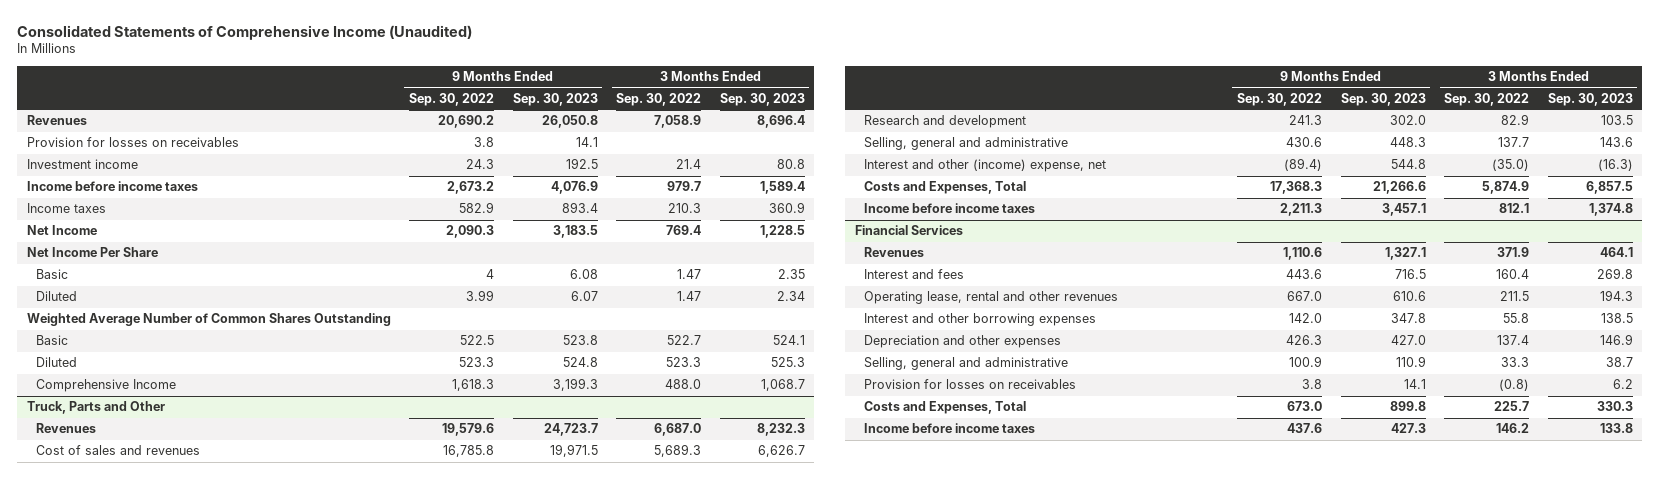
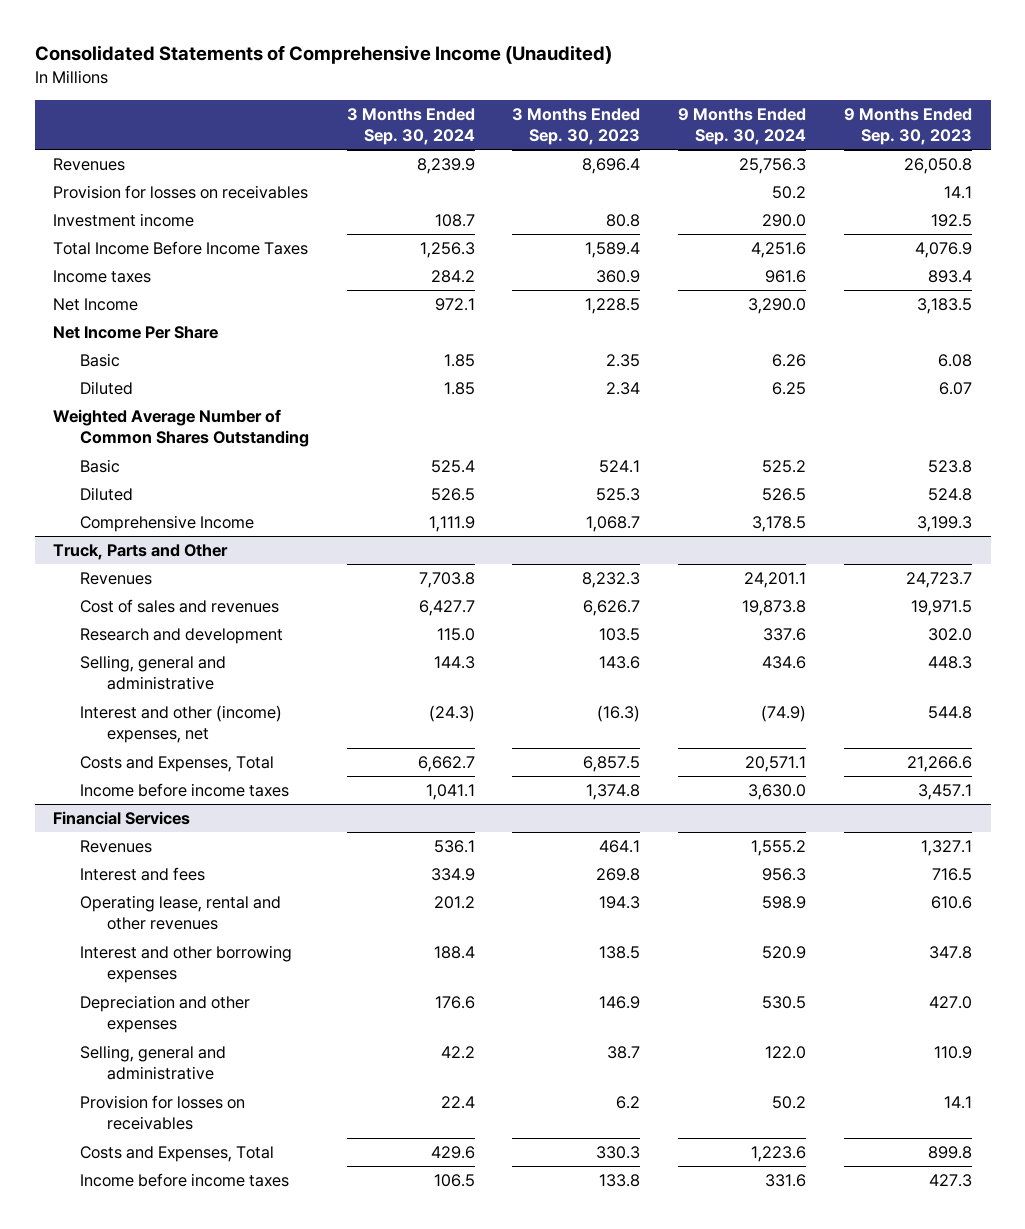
- | 9 Months Ended Sep. 30, 2022 | 9 Months Ended Sep. 30, 2023 | 3 Months Ended Sep. 30, 2022 | 3 Months Ended Sep. 30, 2023
+ | 3 Months Ended Sep. 30, 2024 | 3 Months Ended Sep. 30, 2023 | 9 Months Ended Sep. 30, 2024 | 9 Months Ended Sep. 30, 2023
- Income before income taxes | 2,673.2 | 4,076.9 | 979.7 | 1,589.4
+ Total Income Before Income Taxes | 1,256.3 | 1,589.4 | 4,251.6 | 4,076.9
@ Truck, Parts and Other
- Interest and other (income) expense, net | (89.4) | 544.8 | (35.0) | (16.3)
+ Interest and other (income) expenses, net | (24.3) | (16.3) | (74.9) | 544.8

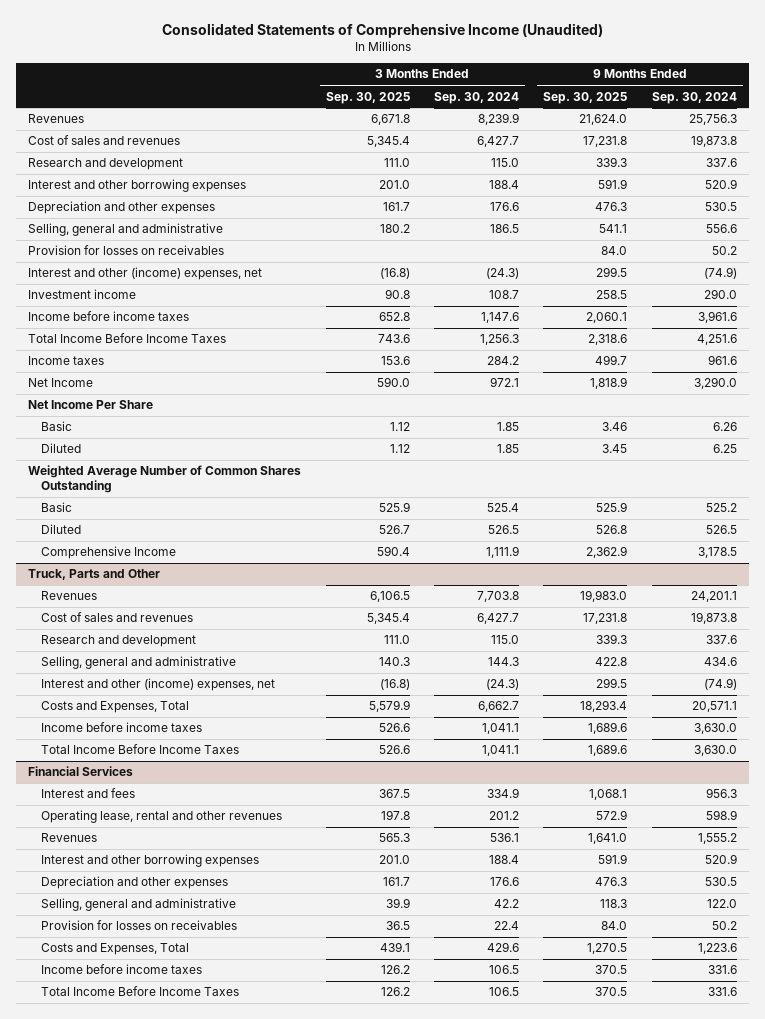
- | 3 Months Ended Sep. 30, 2024 | 3 Months Ended Sep. 30, 2023 | 9 Months Ended Sep. 30, 2024 | 9 Months Ended Sep. 30, 2023
+ | 3 Months Ended Sep. 30, 2025 | 3 Months Ended Sep. 30, 2024 | 9 Months Ended Sep. 30, 2025 | 9 Months Ended Sep. 30, 2024
+ Cost of sales and revenues | 5,345.4 | 6,427.7 | 17,231.8 | 19,873.8
+ Research and development | 111.0 | 115.0 | 339.3 | 337.6
+ Interest and other borrowing expenses | 201.0 | 188.4 | 591.9 | 520.9
+ Depreciation and other expenses | 161.7 | 176.6 | 476.3 | 530.5
+ Selling, general and administrative | 180.2 | 186.5 | 541.1 | 556.6
+ Interest and other (income) expenses, net | (16.8) | (24.3) | 299.5 | (74.9)
+ Income before income taxes | 652.8 | 1,147.6 | 2,060.1 | 3,961.6
@ Truck, Parts and Other
+ Total Income Before Income Taxes | 526.6 | 1,041.1 | 1,689.6 | 3,630.0
@ Financial Services
moved down: Revenues | 565.3 | 536.1 | 1,641.0 | 1,555.2
+ Total Income Before Income Taxes | 126.2 | 106.5 | 370.5 | 331.6

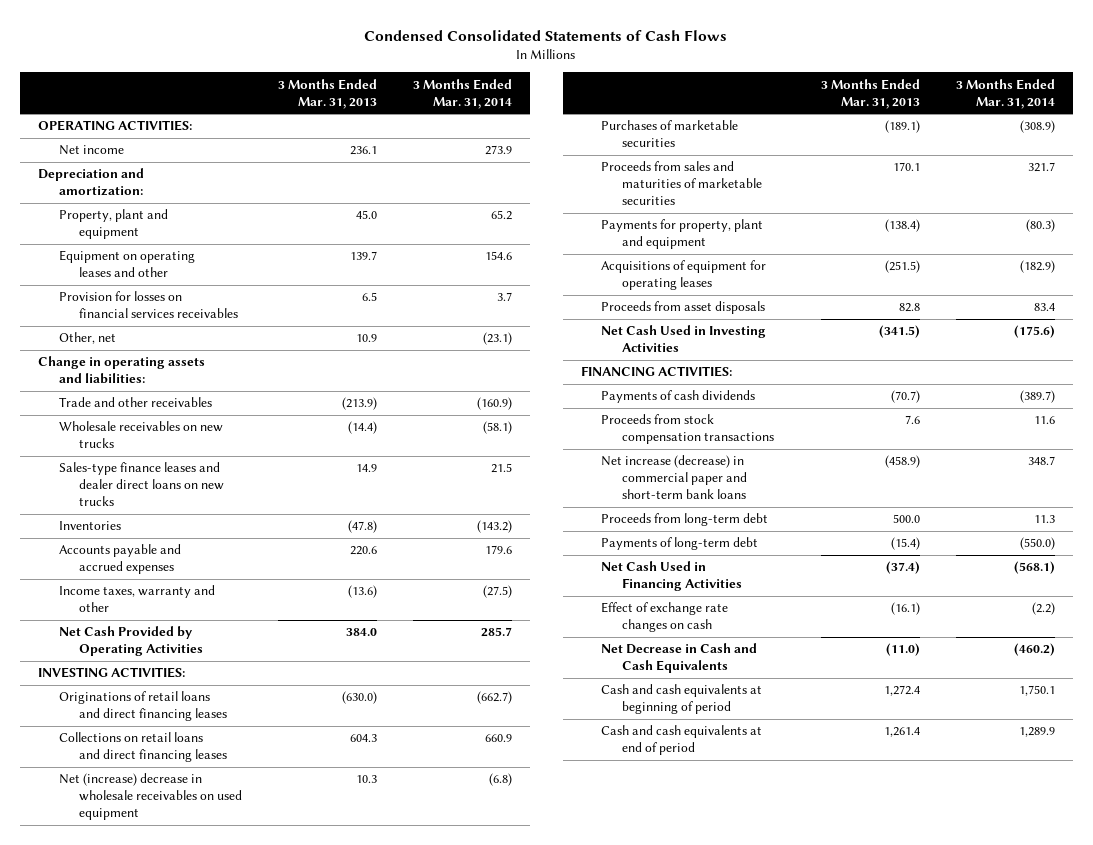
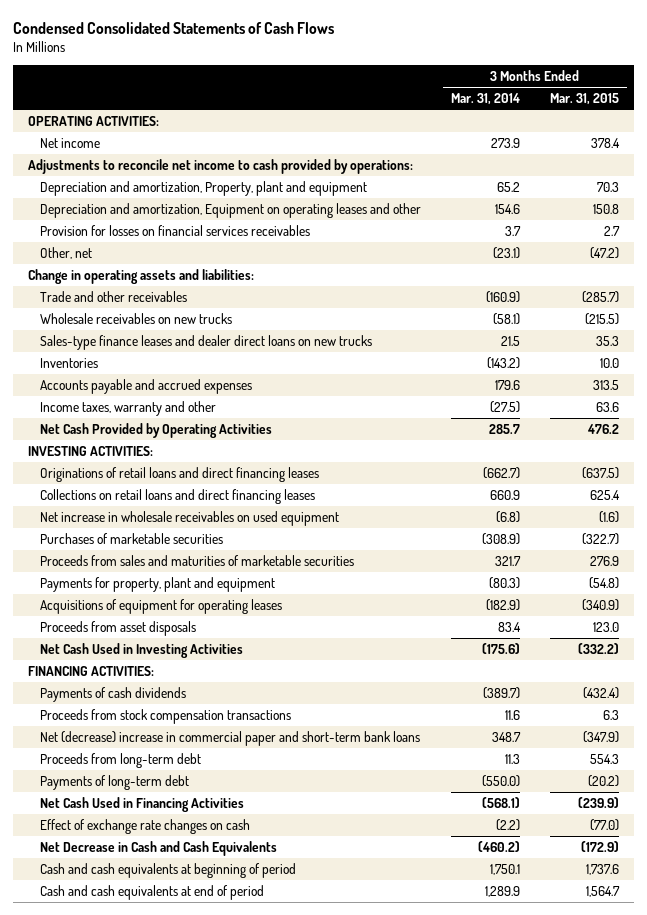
- | 3 Months Ended Mar. 31, 2013 | 3 Months Ended Mar. 31, 2014
+ | 3 Months Ended Mar. 31, 2014 | 3 Months Ended Mar. 31, 2015
- Depreciation and amortization:
- Property, plant and equipment | 45.0 | 65.2
- Equipment on operating leases and other | 139.7 | 154.6
+ Adjustments to reconcile net income to cash provided by operations:
+ Depreciation and amortization, Property, plant and equipment | 65.2 | 70.3
+ Depreciation and amortization, Equipment on operating leases and other | 154.6 | 150.8
- Net (increase) decrease in wholesale receivables on used equipment | 10.3 | (6.8)
+ Net increase in wholesale receivables on used equipment | (6.8) | (1.6)
- Net increase (decrease) in commercial paper and short-term bank loans | (458.9) | 348.7
+ Net (decrease) increase in commercial paper and short-term bank loans | 348.7 | (347.9)

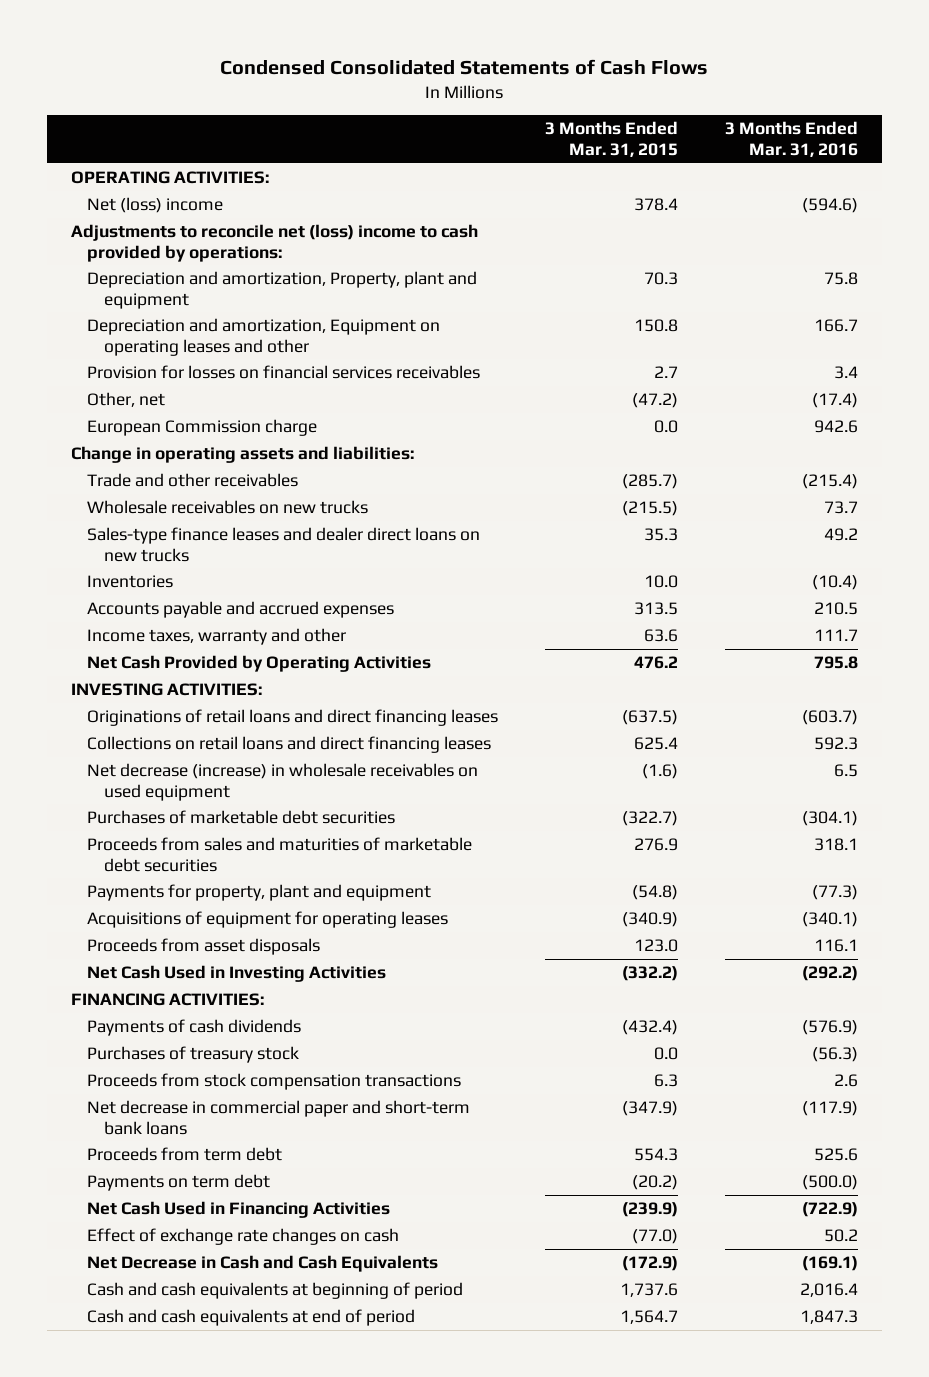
- | 3 Months Ended Mar. 31, 2014 | 3 Months Ended Mar. 31, 2015
+ | 3 Months Ended Mar. 31, 2015 | 3 Months Ended Mar. 31, 2016
- Net income | 273.9 | 378.4
- Adjustments to reconcile net income to cash provided by operations:
+ Net (loss) income | 378.4 | (594.6)
+ Adjustments to reconcile net (loss) income to cash provided by operations:
+ European Commission charge | 0.0 | 942.6
- Net increase in wholesale receivables on used equipment | (6.8) | (1.6)
- Purchases of marketable securities | (308.9) | (322.7)
- Proceeds from sales and maturities of marketable securities | 321.7 | 276.9
+ Net decrease (increase) in wholesale receivables on used equipment | (1.6) | 6.5
+ Purchases of marketable debt securities | (322.7) | (304.1)
+ Proceeds from sales and maturities of marketable debt securities | 276.9 | 318.1
+ Purchases of treasury stock | 0.0 | (56.3)
- Net (decrease) increase in commercial paper and short-term bank loans | 348.7 | (347.9)
- Proceeds from long-term debt | 11.3 | 554.3
- Payments of long-term debt | (550.0) | (20.2)
+ Net decrease in commercial paper and short-term bank loans | (347.9) | (117.9)
+ Proceeds from term debt | 554.3 | 525.6
+ Payments on term debt | (20.2) | (500.0)

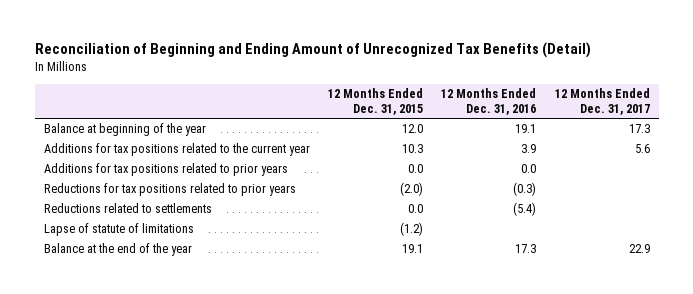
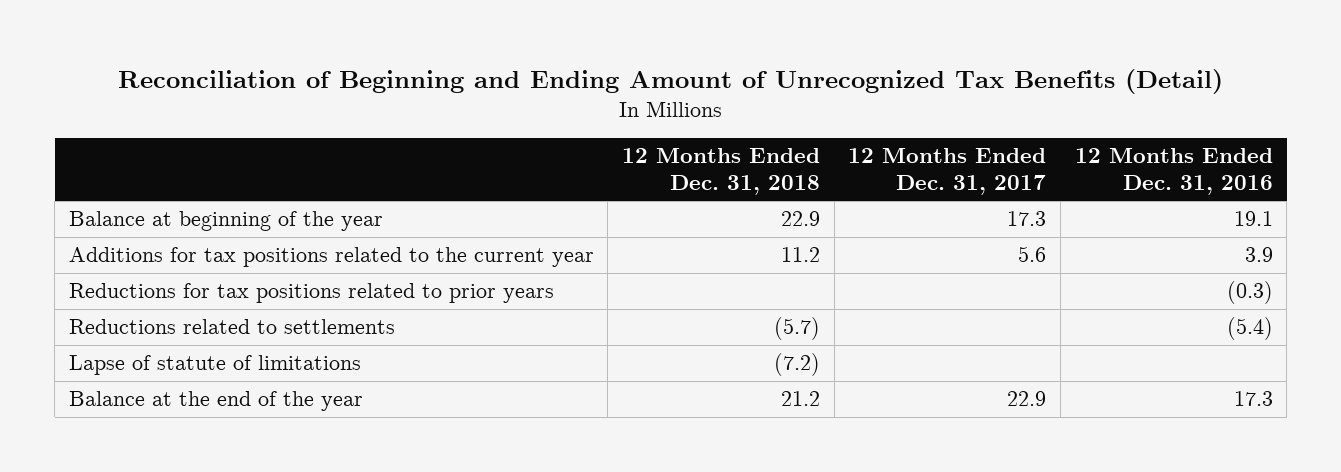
- | 12 Months Ended Dec. 31, 2015 | 12 Months Ended Dec. 31, 2016 | 12 Months Ended Dec. 31, 2017
+ | 12 Months Ended Dec. 31, 2018 | 12 Months Ended Dec. 31, 2017 | 12 Months Ended Dec. 31, 2016
- Additions for tax positions related to prior years | 0.0 | 0.0 |

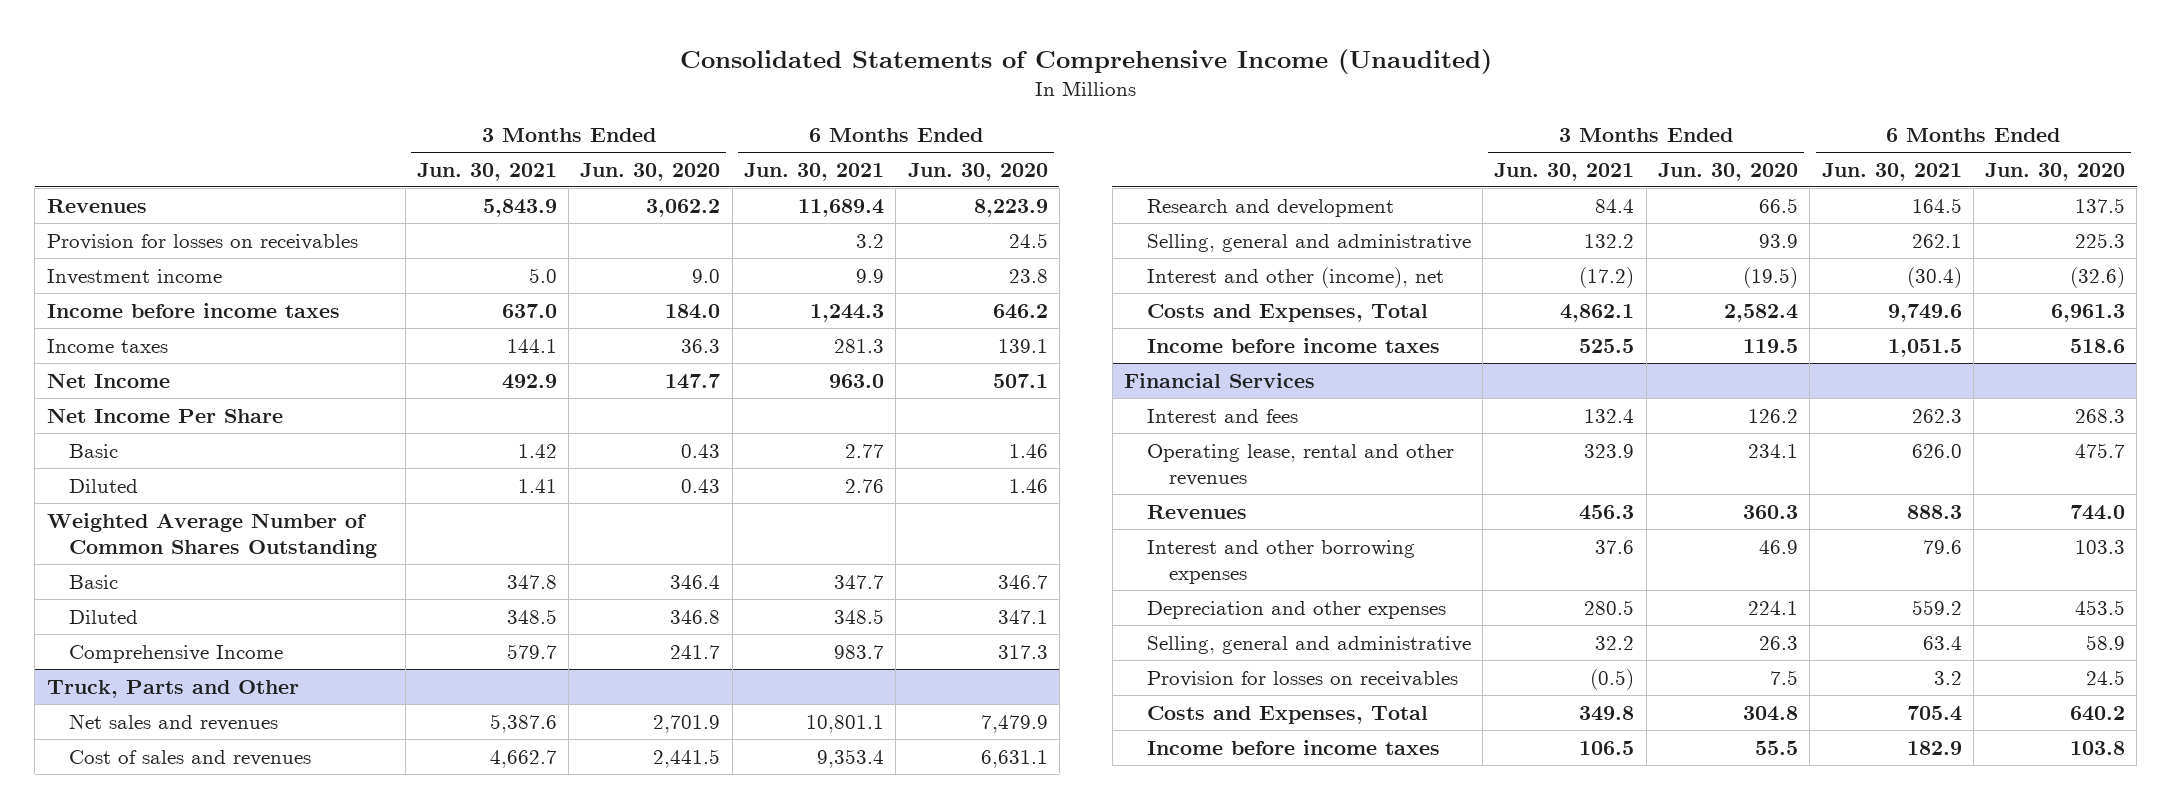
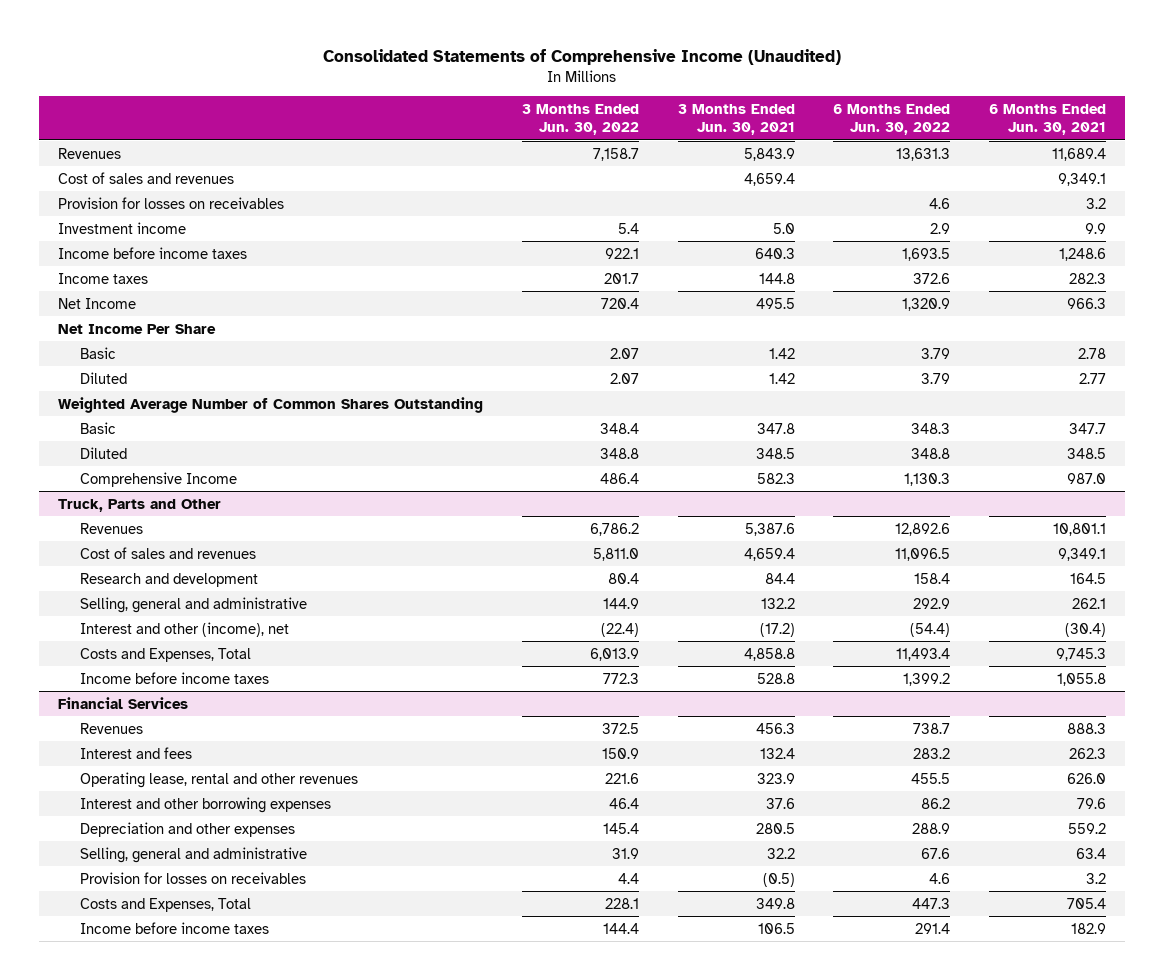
- | 3 Months Ended Jun. 30, 2021 | 3 Months Ended Jun. 30, 2020 | 6 Months Ended Jun. 30, 2021 | 6 Months Ended Jun. 30, 2020
+ | 3 Months Ended Jun. 30, 2022 | 3 Months Ended Jun. 30, 2021 | 6 Months Ended Jun. 30, 2022 | 6 Months Ended Jun. 30, 2021
+ Cost of sales and revenues | | 4,659.4 | | 9,349.1
- Income before income taxes | 637.0 | 184.0 | 1,244.3 | 646.2
- Income taxes | 144.1 | 36.3 | 281.3 | 139.1
- Net Income | 492.9 | 147.7 | 963.0 | 507.1
+ Income before income taxes | 922.1 | 640.3 | 1,693.5 | 1,248.6
+ Income taxes | 201.7 | 144.8 | 372.6 | 282.3
+ Net Income | 720.4 | 495.5 | 1,320.9 | 966.3
- Basic | 1.42 | 0.43 | 2.77 | 1.46
- Diluted | 1.41 | 0.43 | 2.76 | 1.46
+ Basic | 2.07 | 1.42 | 3.79 | 2.78
+ Diluted | 2.07 | 1.42 | 3.79 | 2.77
- Comprehensive Income | 579.7 | 241.7 | 983.7 | 317.3
+ Comprehensive Income | 486.4 | 582.3 | 1,130.3 | 987.0
@ Truck, Parts and Other
- Net sales and revenues | 5,387.6 | 2,701.9 | 10,801.1 | 7,479.9
- Cost of sales and revenues | 4,662.7 | 2,441.5 | 9,353.4 | 6,631.1
+ Revenues | 6,786.2 | 5,387.6 | 12,892.6 | 10,801.1
+ Cost of sales and revenues | 5,811.0 | 4,659.4 | 11,096.5 | 9,349.1
- Costs and Expenses, Total | 4,862.1 | 2,582.4 | 9,749.6 | 6,961.3
- Income before income taxes | 525.5 | 119.5 | 1,051.5 | 518.6
+ Costs and Expenses, Total | 6,013.9 | 4,858.8 | 11,493.4 | 9,745.3
+ Income before income taxes | 772.3 | 528.8 | 1,399.2 | 1,055.8
@ Financial Services
moved up: Revenues | 372.5 | 456.3 | 738.7 | 888.3

